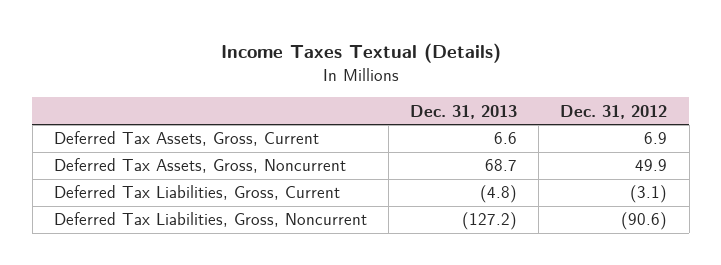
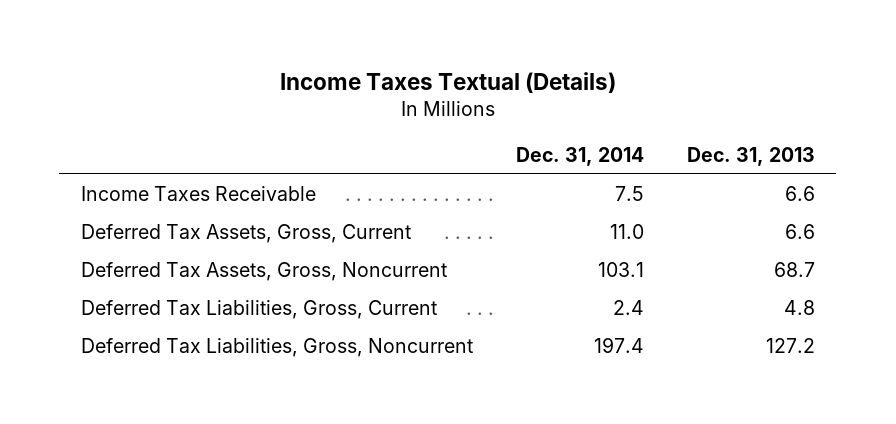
- | Dec. 31, 2013 | Dec. 31, 2012
+ | Dec. 31, 2014 | Dec. 31, 2013
+ Income Taxes Receivable | 7.5 | 6.6
- Deferred Tax Liabilities, Gross, Current | (4.8) | (3.1)
- Deferred Tax Liabilities, Gross, Noncurrent | (127.2) | (90.6)
+ Deferred Tax Liabilities, Gross, Current | 2.4 | 4.8
+ Deferred Tax Liabilities, Gross, Noncurrent | 197.4 | 127.2

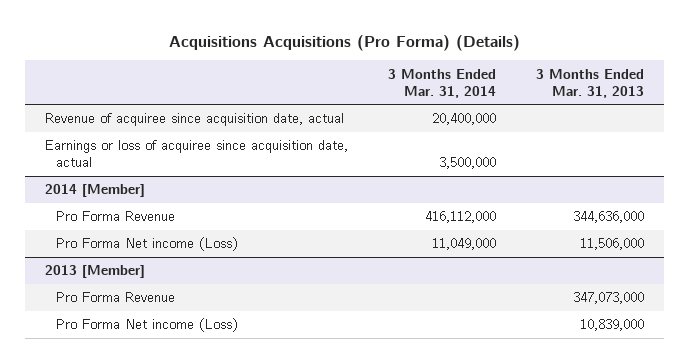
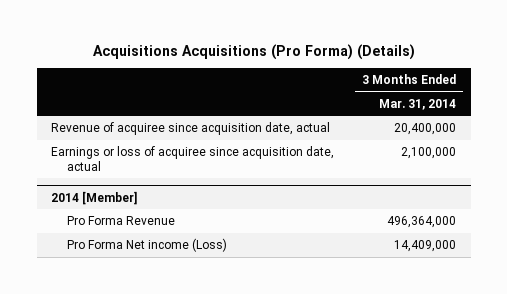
- | 3 Months Ended Mar. 31, 2014 | 3 Months Ended Mar. 31, 2013
+ | 3 Months Ended Mar. 31, 2014
- Earnings or loss of acquiree since acquisition date, actual | 3,500,000 |
+ Earnings or loss of acquiree since acquisition date, actual | 2,100,000
@ 2014 [Member]
- Pro Forma Revenue | 416,112,000 | 344,636,000
- Pro Forma Net income (Loss) | 11,049,000 | 11,506,000
- 2013 [Member]
- Pro Forma Revenue | | 347,073,000
- Pro Forma Net income (Loss) | | 10,839,000
@ 2014 [Member]
+ Pro Forma Revenue | 496,364,000
+ Pro Forma Net income (Loss) | 14,409,000

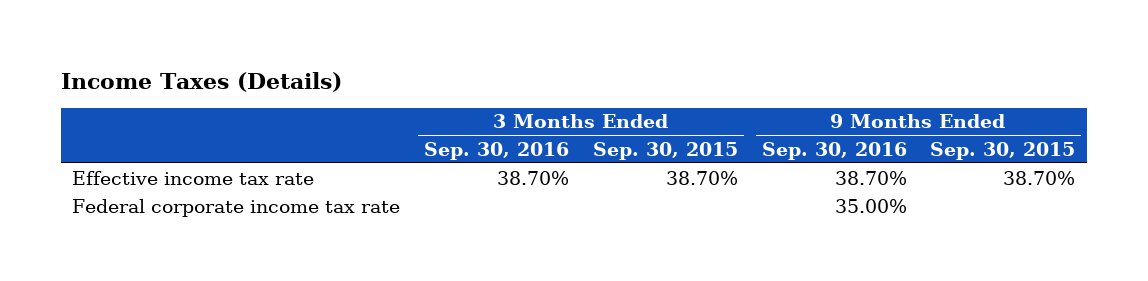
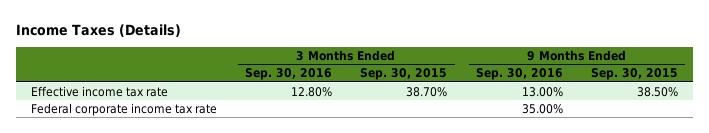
- Effective income tax rate | 38.70% | 38.70% | 38.70% | 38.70%
+ Effective income tax rate | 12.80% | 38.70% | 13.00% | 38.50%

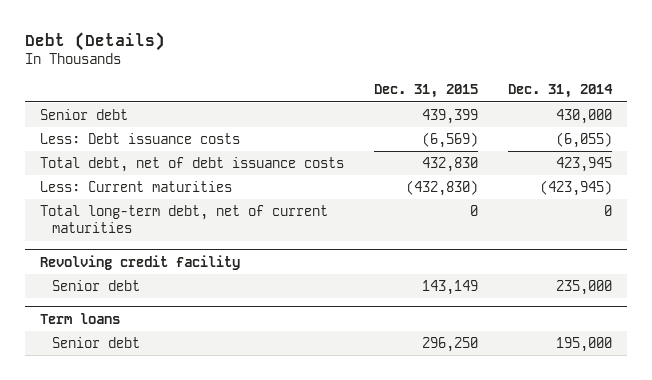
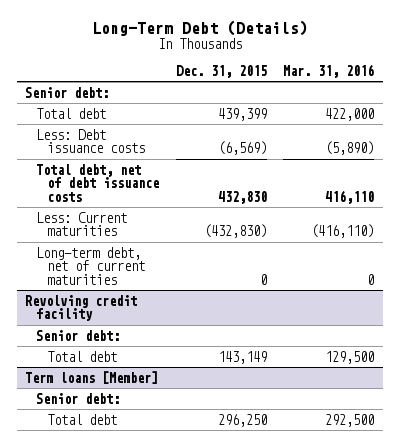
- Debt (Details)
+ Long-Term Debt (Details)
- | Dec. 31, 2015 | Dec. 31, 2014
+ | Dec. 31, 2015 | Mar. 31, 2016
- Senior debt | 439,399 | 430,000
+ Senior debt:
+ Total debt | 439,399 | 422,000
- Total long-term debt, net of current maturities | 0 | 0
+ Long-term debt, net of current maturities | 0 | 0
@ Revolving credit facility
- Senior debt | 143,149 | 235,000
- Term loans
- Senior debt | 296,250 | 195,000
@ Revolving credit facility
+ Senior debt:
+ Total debt | 143,149 | 129,500
+ Term loans [Member]
+ Senior debt:
+ Total debt | 296,250 | 292,500

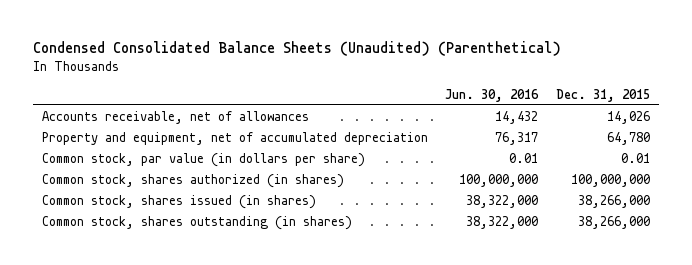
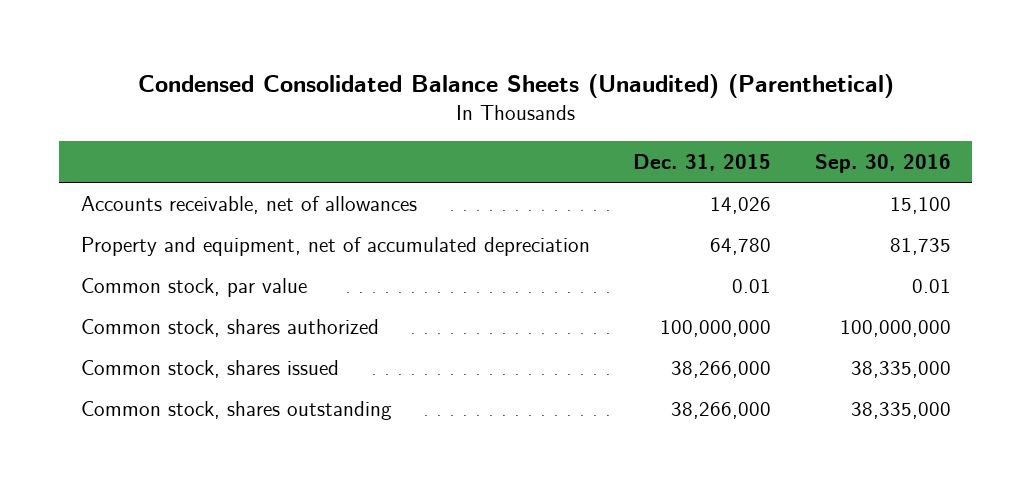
- | Jun. 30, 2016 | Dec. 31, 2015
+ | Dec. 31, 2015 | Sep. 30, 2016
- Common stock, par value (in dollars per share) | 0.01 | 0.01
- Common stock, shares authorized (in shares) | 100,000,000 | 100,000,000
- Common stock, shares issued (in shares) | 38,322,000 | 38,266,000
- Common stock, shares outstanding (in shares) | 38,322,000 | 38,266,000
+ Common stock, par value | 0.01 | 0.01
+ Common stock, shares authorized | 100,000,000 | 100,000,000
+ Common stock, shares issued | 38,266,000 | 38,335,000
+ Common stock, shares outstanding | 38,266,000 | 38,335,000

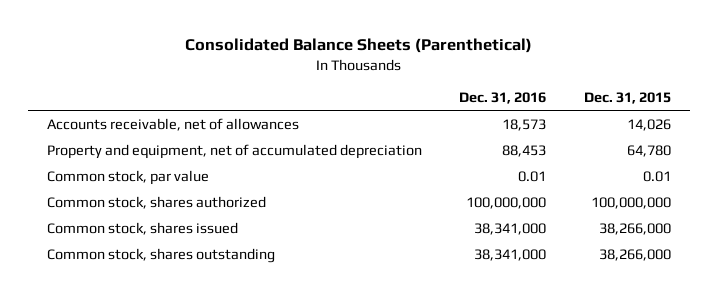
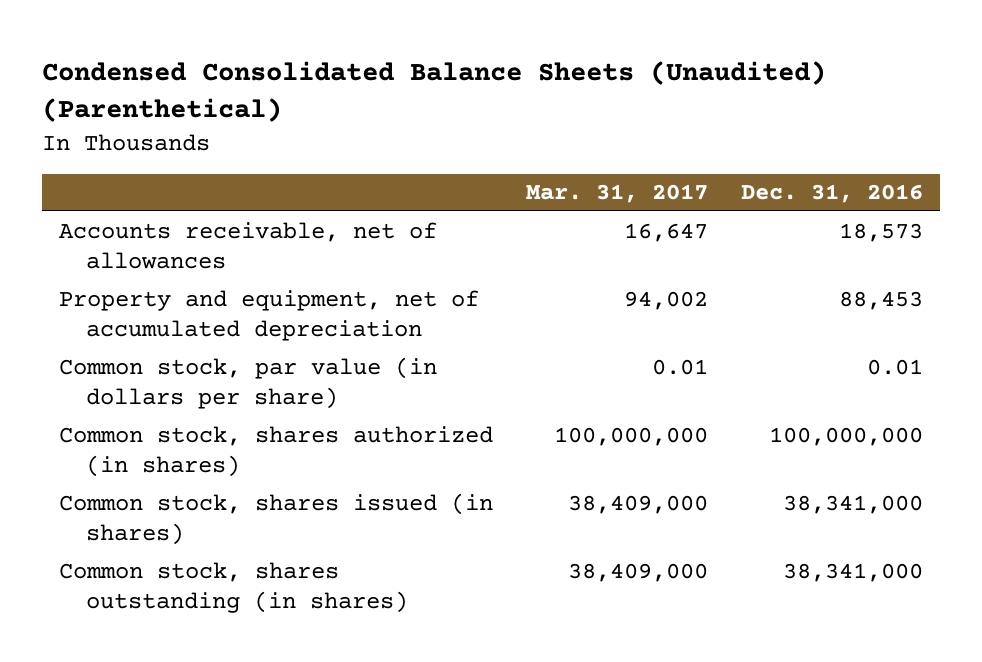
- Consolidated Balance Sheets (Parenthetical)
+ Condensed Consolidated Balance Sheets (Unaudited) (Parenthetical)
- | Dec. 31, 2016 | Dec. 31, 2015
+ | Mar. 31, 2017 | Dec. 31, 2016
- Common stock, par value | 0.01 | 0.01
- Common stock, shares authorized | 100,000,000 | 100,000,000
- Common stock, shares issued | 38,341,000 | 38,266,000
- Common stock, shares outstanding | 38,341,000 | 38,266,000
+ Common stock, par value (in dollars per share) | 0.01 | 0.01
+ Common stock, shares authorized (in shares) | 100,000,000 | 100,000,000
+ Common stock, shares issued (in shares) | 38,409,000 | 38,341,000
+ Common stock, shares outstanding (in shares) | 38,409,000 | 38,341,000

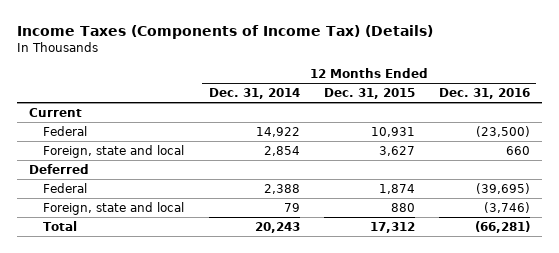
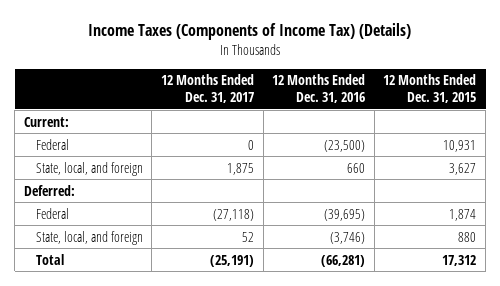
- | 12 Months Ended Dec. 31, 2014 | 12 Months Ended Dec. 31, 2015 | 12 Months Ended Dec. 31, 2016
+ | 12 Months Ended Dec. 31, 2017 | 12 Months Ended Dec. 31, 2016 | 12 Months Ended Dec. 31, 2015
- Current
+ Current:
- Foreign, state and local | 2,854 | 3,627 | 660
- Deferred
+ State, local, and foreign | 1,875 | 660 | 3,627
+ Deferred:
- Foreign, state and local | 79 | 880 | (3,746)
+ State, local, and foreign | 52 | (3,746) | 880

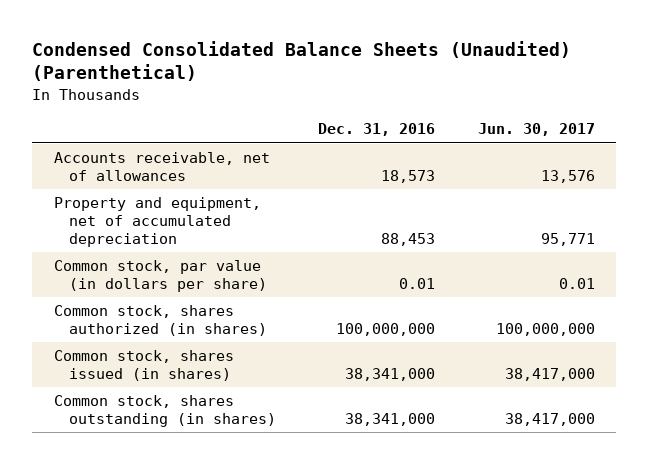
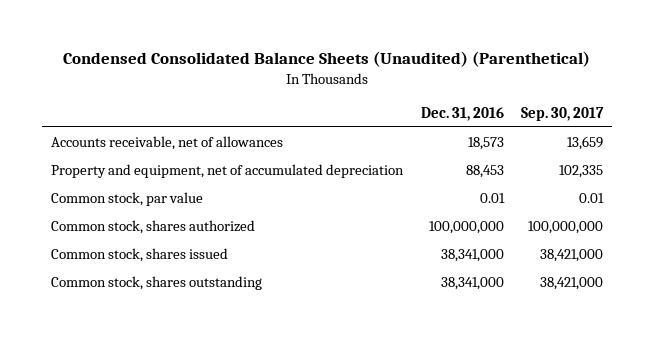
- | Dec. 31, 2016 | Jun. 30, 2017
+ | Dec. 31, 2016 | Sep. 30, 2017
- Common stock, par value (in dollars per share) | 0.01 | 0.01
- Common stock, shares authorized (in shares) | 100,000,000 | 100,000,000
- Common stock, shares issued (in shares) | 38,341,000 | 38,417,000
- Common stock, shares outstanding (in shares) | 38,341,000 | 38,417,000
+ Common stock, par value | 0.01 | 0.01
+ Common stock, shares authorized | 100,000,000 | 100,000,000
+ Common stock, shares issued | 38,341,000 | 38,421,000
+ Common stock, shares outstanding | 38,341,000 | 38,421,000

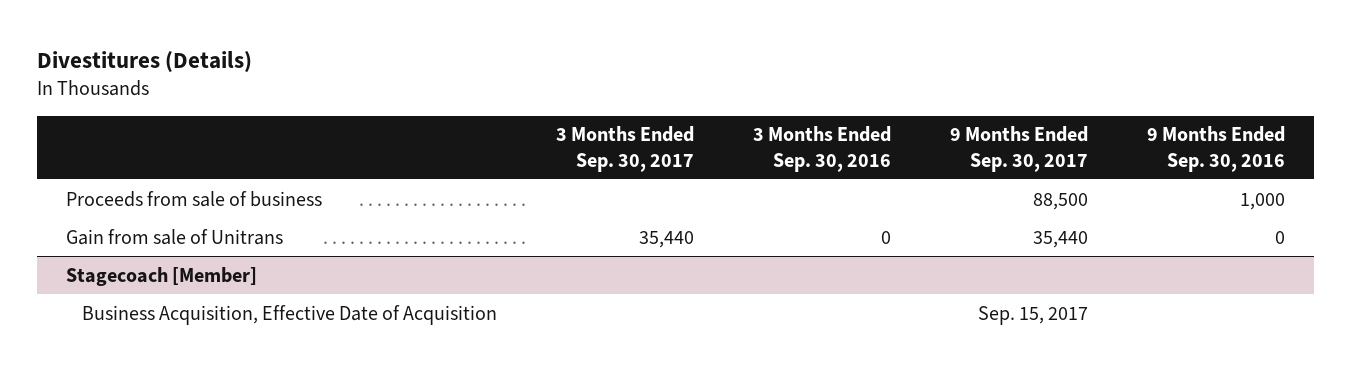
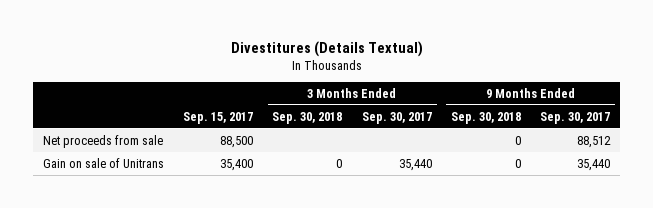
- Divestitures (Details)
+ Divestitures (Details Textual)
- | 3 Months Ended Sep. 30, 2017 | 3 Months Ended Sep. 30, 2016 | 9 Months Ended Sep. 30, 2017 | 9 Months Ended Sep. 30, 2016
+ | Sep. 15, 2017 | 3 Months Ended Sep. 30, 2018 | 3 Months Ended Sep. 30, 2017 | 9 Months Ended Sep. 30, 2018 | 9 Months Ended Sep. 30, 2017
- Proceeds from sale of business | | | 88,500 | 1,000
- Gain from sale of Unitrans | 35,440 | 0 | 35,440 | 0
- Stagecoach [Member]
- Business Acquisition, Effective Date of Acquisition | | | Sep. 15, 2017 |
+ Net proceeds from sale | 88,500 | | | 0 | 88,512
+ Gain on sale of Unitrans | 35,400 | 0 | 35,440 | 0 | 35,440

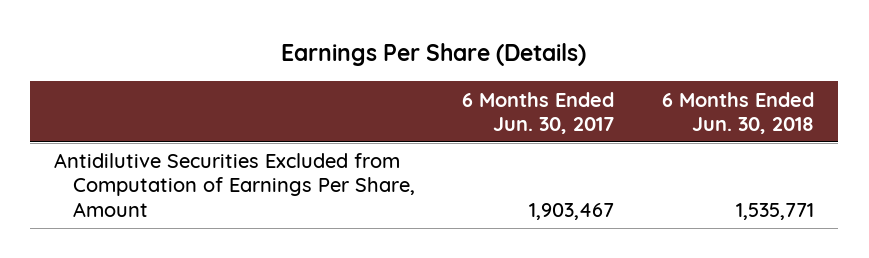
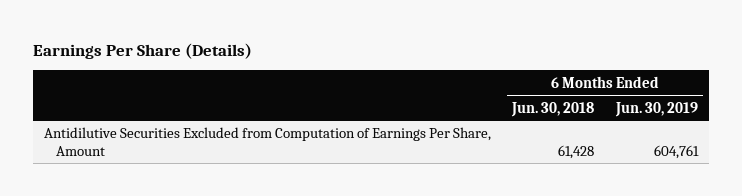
- | 6 Months Ended Jun. 30, 2017 | 6 Months Ended Jun. 30, 2018
+ | 6 Months Ended Jun. 30, 2018 | 6 Months Ended Jun. 30, 2019
- Antidilutive Securities Excluded from Computation of Earnings Per Share, Amount | 1,903,467 | 1,535,771
+ Antidilutive Securities Excluded from Computation of Earnings Per Share, Amount | 61,428 | 604,761

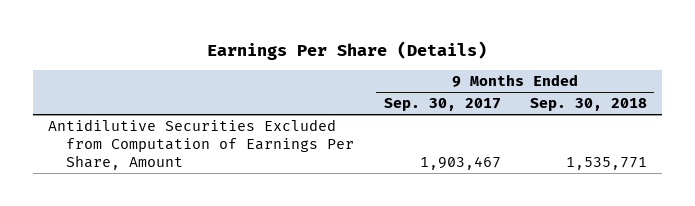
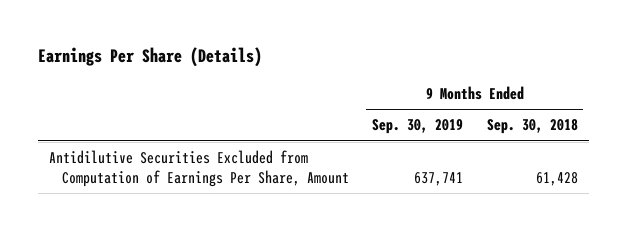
- | 9 Months Ended Sep. 30, 2017 | 9 Months Ended Sep. 30, 2018
+ | 9 Months Ended Sep. 30, 2019 | 9 Months Ended Sep. 30, 2018
- Antidilutive Securities Excluded from Computation of Earnings Per Share, Amount | 1,903,467 | 1,535,771
+ Antidilutive Securities Excluded from Computation of Earnings Per Share, Amount | 637,741 | 61,428

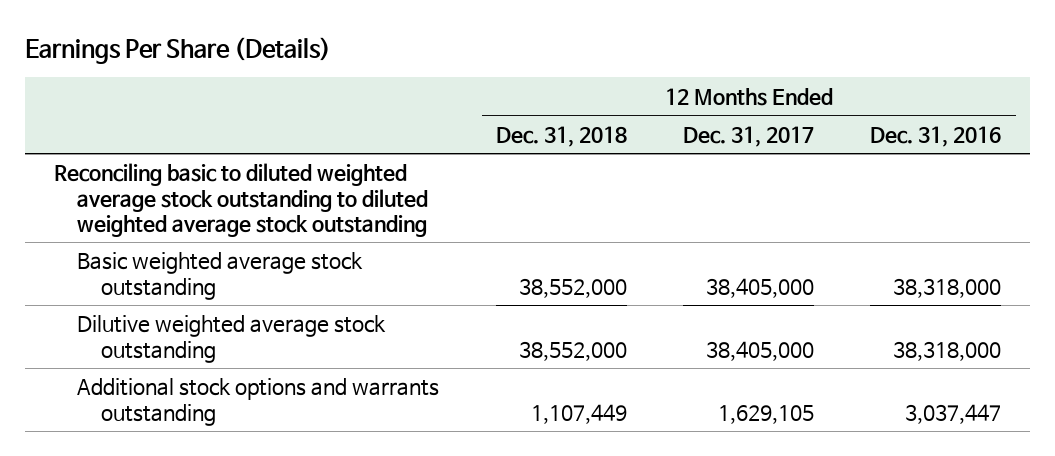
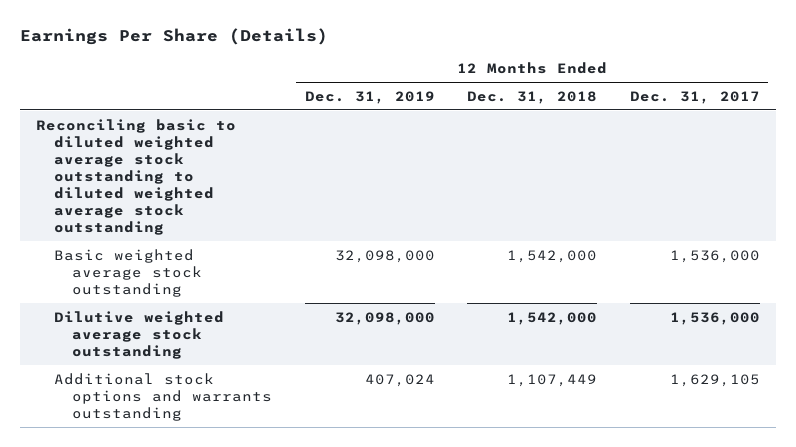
- | 12 Months Ended Dec. 31, 2018 | 12 Months Ended Dec. 31, 2017 | 12 Months Ended Dec. 31, 2016
+ | 12 Months Ended Dec. 31, 2019 | 12 Months Ended Dec. 31, 2018 | 12 Months Ended Dec. 31, 2017
- Basic weighted average stock outstanding | 38,552,000 | 38,405,000 | 38,318,000
- Dilutive weighted average stock outstanding | 38,552,000 | 38,405,000 | 38,318,000
+ Basic weighted average stock outstanding | 32,098,000 | 1,542,000 | 1,536,000
+ Dilutive weighted average stock outstanding | 32,098,000 | 1,542,000 | 1,536,000

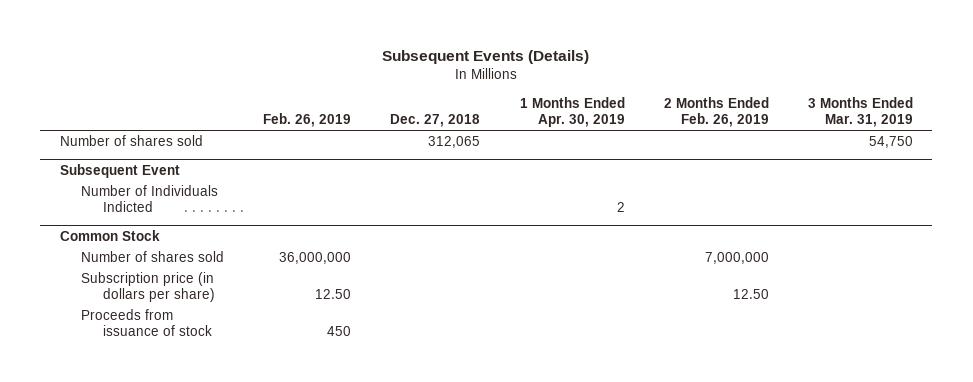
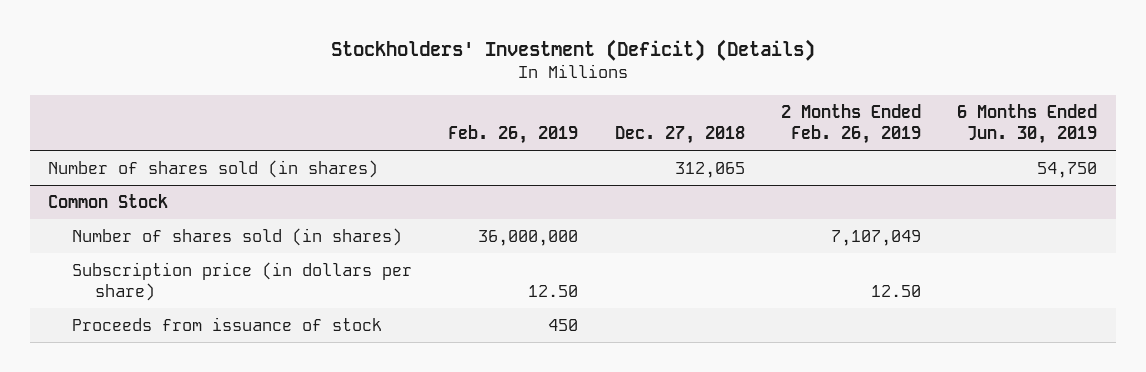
- Subsequent Events (Details)
+ Stockholders' Investment (Deficit) (Details)
- | Feb. 26, 2019 | Dec. 27, 2018 | 1 Months Ended Apr. 30, 2019 | 2 Months Ended Feb. 26, 2019 | 3 Months Ended Mar. 31, 2019
+ | Feb. 26, 2019 | Dec. 27, 2018 | 2 Months Ended Feb. 26, 2019 | 6 Months Ended Jun. 30, 2019
- Number of shares sold | | 312,065 | | | 54,750
- Subsequent Event
- Number of Individuals Indicted | | | 2 | |
+ Number of shares sold (in shares) | | 312,065 | | 54,750
@ Common Stock
- Number of shares sold | 36,000,000 | | | 7,000,000 |
+ Number of shares sold (in shares) | 36,000,000 | | 7,107,049 |

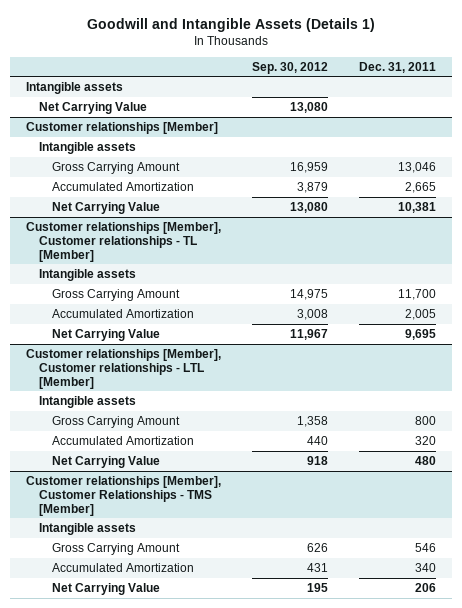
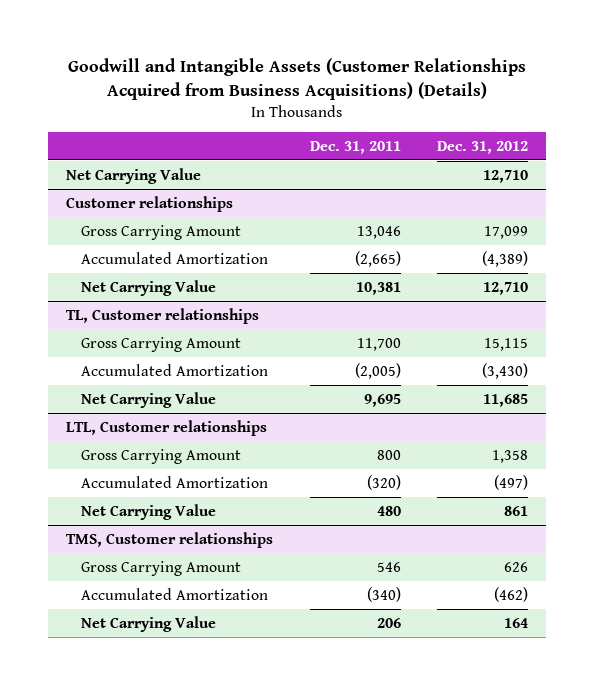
- Goodwill and Intangible Assets (Details 1)
+ Goodwill and Intangible Assets (Customer Relationships Acquired from Business Acquisitions) (Details)
- | Sep. 30, 2012 | Dec. 31, 2011
+ | Dec. 31, 2011 | Dec. 31, 2012
- Intangible assets
- Customer relationships [Member]
- Intangible assets
+ Customer relationships
- Accumulated Amortization | 3,879 | 2,665
+ Accumulated Amortization | (2,665) | (4,389)
- Customer relationships [Member], Customer relationships - TL [Member]
- Intangible assets
+ TL, Customer relationships
- Accumulated Amortization | 3,008 | 2,005
+ Accumulated Amortization | (2,005) | (3,430)
- Customer relationships [Member], Customer relationships - LTL [Member]
- Intangible assets
+ LTL, Customer relationships
- Accumulated Amortization | 440 | 320
+ Accumulated Amortization | (320) | (497)
- Customer relationships [Member], Customer Relationships - TMS [Member]
- Intangible assets
+ TMS, Customer relationships
- Accumulated Amortization | 431 | 340
+ Accumulated Amortization | (340) | (462)

